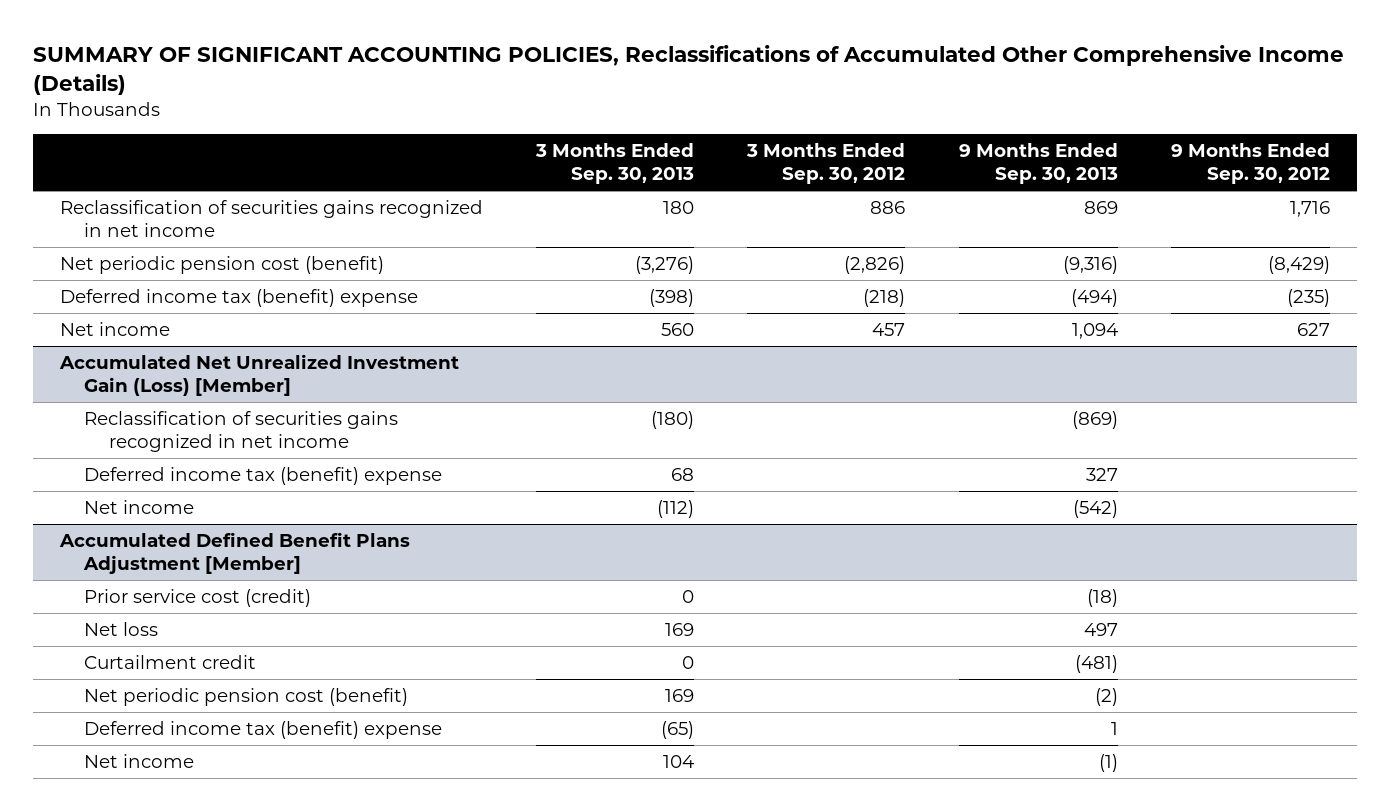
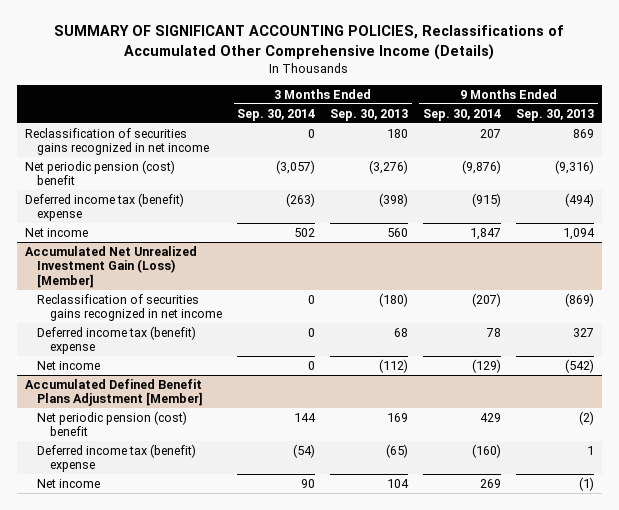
- | 3 Months Ended Sep. 30, 2013 | 3 Months Ended Sep. 30, 2012 | 9 Months Ended Sep. 30, 2013 | 9 Months Ended Sep. 30, 2012
+ | 3 Months Ended Sep. 30, 2014 | 3 Months Ended Sep. 30, 2013 | 9 Months Ended Sep. 30, 2014 | 9 Months Ended Sep. 30, 2013
- Net periodic pension cost (benefit) | (3,276) | (2,826) | (9,316) | (8,429)
+ Net periodic pension (cost) benefit | (3,057) | (3,276) | (9,876) | (9,316)
@ Accumulated Defined Benefit Plans Adjustment [Member]
- Prior service cost (credit) | 0 | | (18) |
- Net loss | 169 | | 497 |
- Curtailment credit | 0 | | (481) |
- Net periodic pension cost (benefit) | 169 | | (2) |
+ Net periodic pension (cost) benefit | 144 | 169 | 429 | (2)

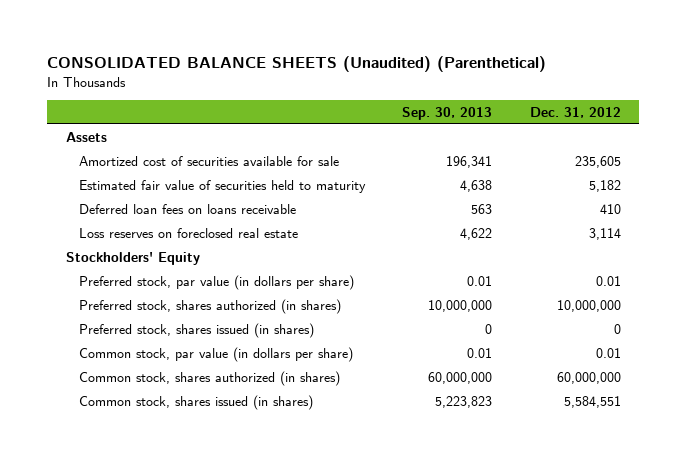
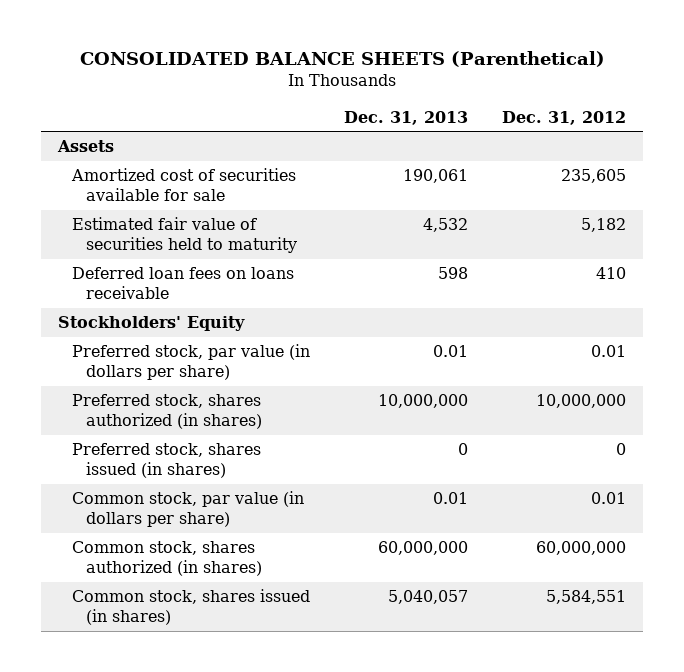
- CONSOLIDATED BALANCE SHEETS (Unaudited) (Parenthetical)
+ CONSOLIDATED BALANCE SHEETS (Parenthetical)
- | Sep. 30, 2013 | Dec. 31, 2012
+ | Dec. 31, 2013 | Dec. 31, 2012
- Loss reserves on foreclosed real estate | 4,622 | 3,114

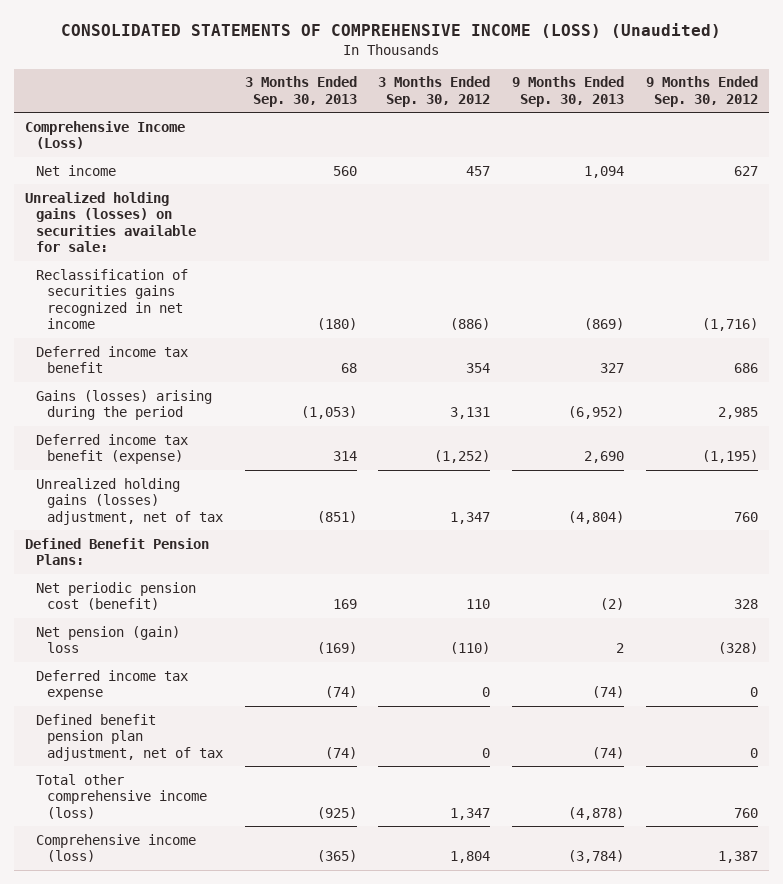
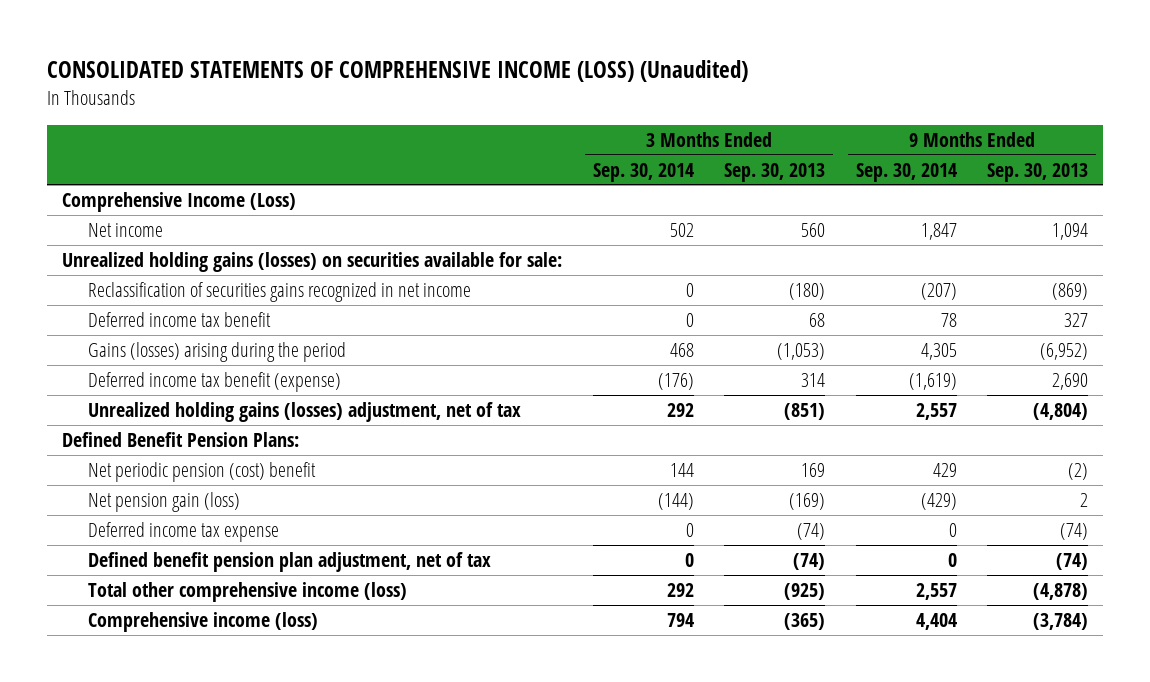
- | 3 Months Ended Sep. 30, 2013 | 3 Months Ended Sep. 30, 2012 | 9 Months Ended Sep. 30, 2013 | 9 Months Ended Sep. 30, 2012
+ | 3 Months Ended Sep. 30, 2014 | 3 Months Ended Sep. 30, 2013 | 9 Months Ended Sep. 30, 2014 | 9 Months Ended Sep. 30, 2013
- Net periodic pension cost (benefit) | 169 | 110 | (2) | 328
- Net pension (gain) loss | (169) | (110) | 2 | (328)
+ Net periodic pension (cost) benefit | 144 | 169 | 429 | (2)
+ Net pension gain (loss) | (144) | (169) | (429) | 2

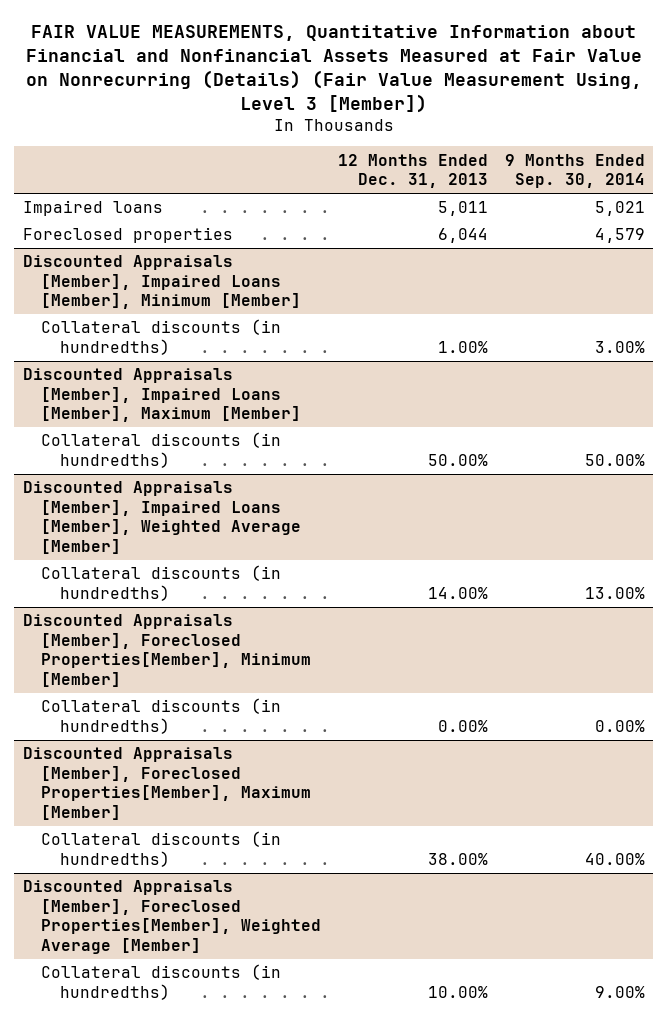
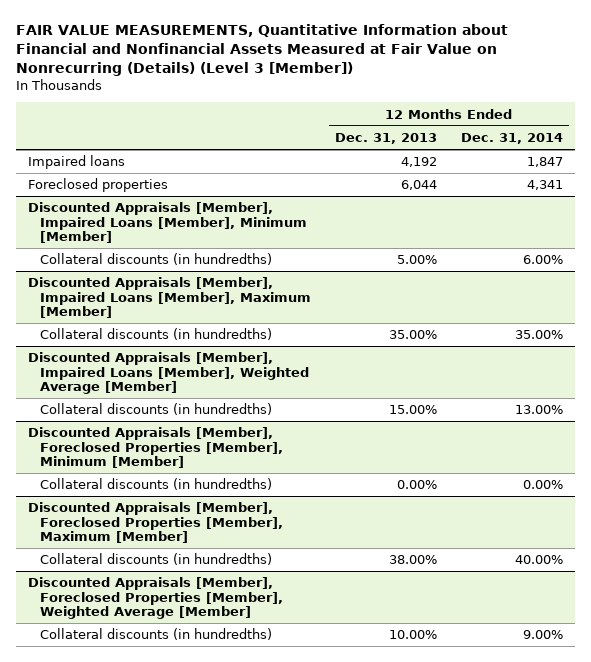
- FAIR VALUE MEASUREMENTS, Quantitative Information about Financial and Nonfinancial Assets Measured at Fair Value on Nonrecurring (Details) (Fair Value Measurement Using, Level 3 [Member])
+ FAIR VALUE MEASUREMENTS, Quantitative Information about Financial and Nonfinancial Assets Measured at Fair Value on Nonrecurring (Details) (Level 3 [Member])
- | 12 Months Ended Dec. 31, 2013 | 9 Months Ended Sep. 30, 2014
+ | 12 Months Ended Dec. 31, 2013 | 12 Months Ended Dec. 31, 2014
- Impaired loans | 5,011 | 5,021
+ Impaired loans | 4,192 | 1,847
@ Discounted Appraisals [Member], Impaired Loans [Member], Minimum [Member]
- Collateral discounts (in hundredths) | 1.00% | 3.00%
+ Collateral discounts (in hundredths) | 5.00% | 6.00%
@ Discounted Appraisals [Member], Impaired Loans [Member], Maximum [Member]
- Collateral discounts (in hundredths) | 50.00% | 50.00%
+ Collateral discounts (in hundredths) | 35.00% | 35.00%
@ Discounted Appraisals [Member], Impaired Loans [Member], Weighted Average [Member]
- Collateral discounts (in hundredths) | 14.00% | 13.00%
- Discounted Appraisals [Member], Foreclosed Properties[Member], Minimum [Member]
@ Discounted Appraisals [Member], Impaired Loans [Member], Weighted Average [Member]
+ Collateral discounts (in hundredths) | 15.00% | 13.00%
+ Discounted Appraisals [Member], Foreclosed Properties [Member], Minimum [Member]
- Discounted Appraisals [Member], Foreclosed Properties[Member], Maximum [Member]
+ Discounted Appraisals [Member], Foreclosed Properties [Member], Maximum [Member]
- Discounted Appraisals [Member], Foreclosed Properties[Member], Weighted Average [Member]
+ Discounted Appraisals [Member], Foreclosed Properties [Member], Weighted Average [Member]

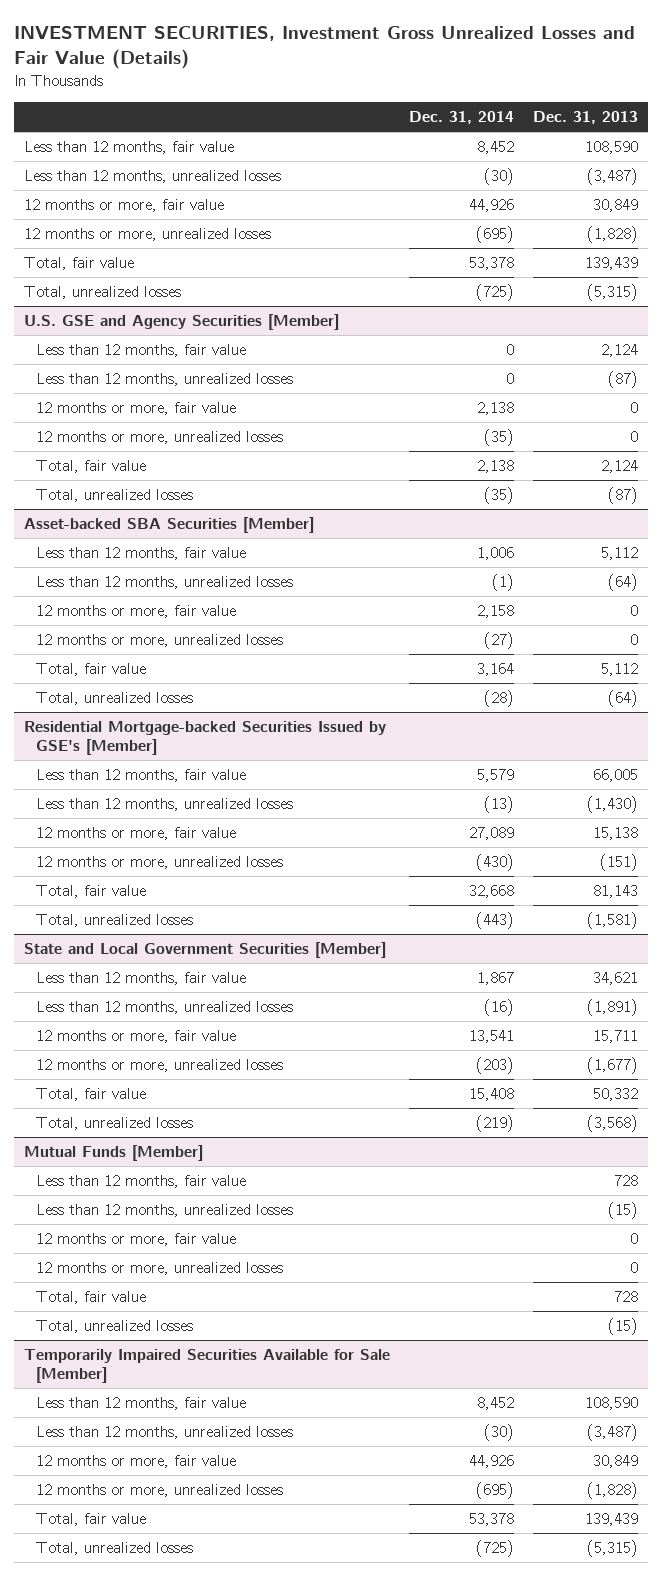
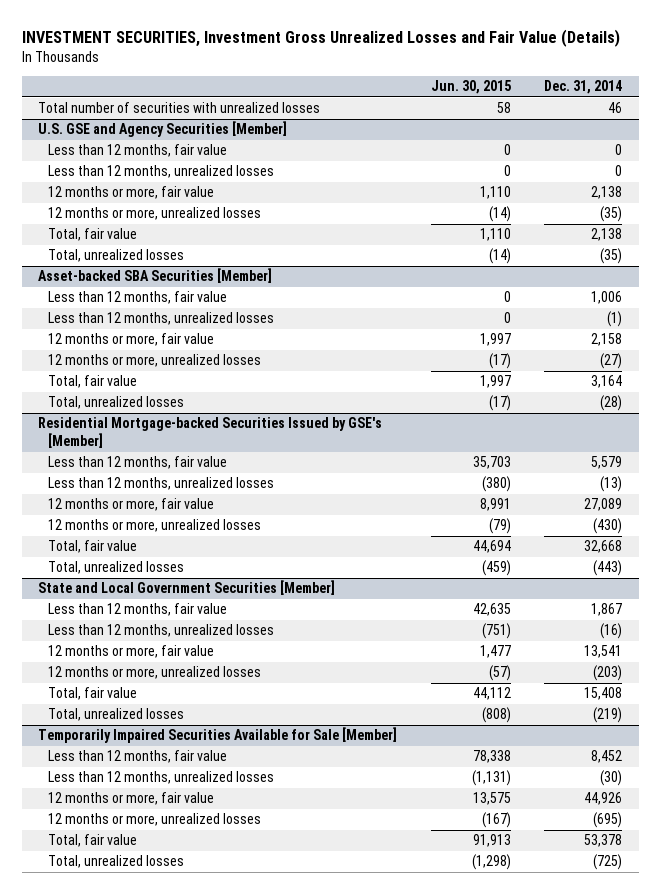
- | Dec. 31, 2014 | Dec. 31, 2013
+ | Jun. 30, 2015 | Dec. 31, 2014
- Less than 12 months, fair value | 8,452 | 108,590
- Less than 12 months, unrealized losses | (30) | (3,487)
- 12 months or more, fair value | 44,926 | 30,849
- 12 months or more, unrealized losses | (695) | (1,828)
- Total, fair value | 53,378 | 139,439
- Total, unrealized losses | (725) | (5,315)
+ Total number of securities with unrealized losses | 58 | 46
- Mutual Funds [Member]
- Less than 12 months, fair value | | 728
- Less than 12 months, unrealized losses | | (15)
- 12 months or more, fair value | | 0
- 12 months or more, unrealized losses | | 0
- Total, fair value | | 728
- Total, unrealized losses | | (15)

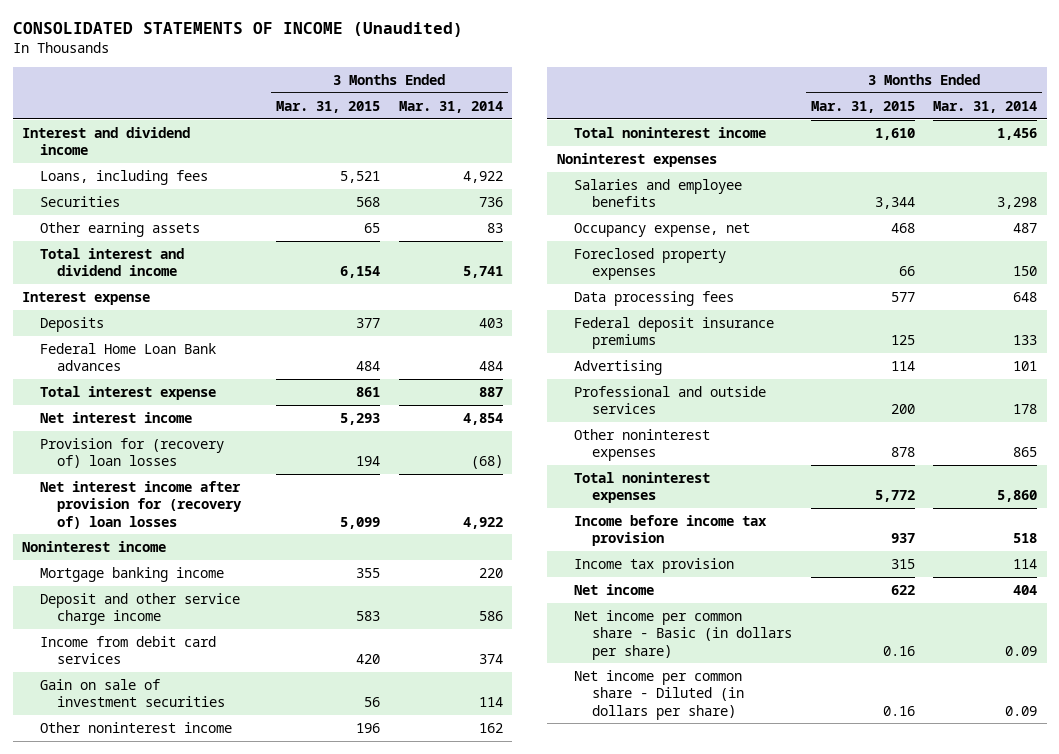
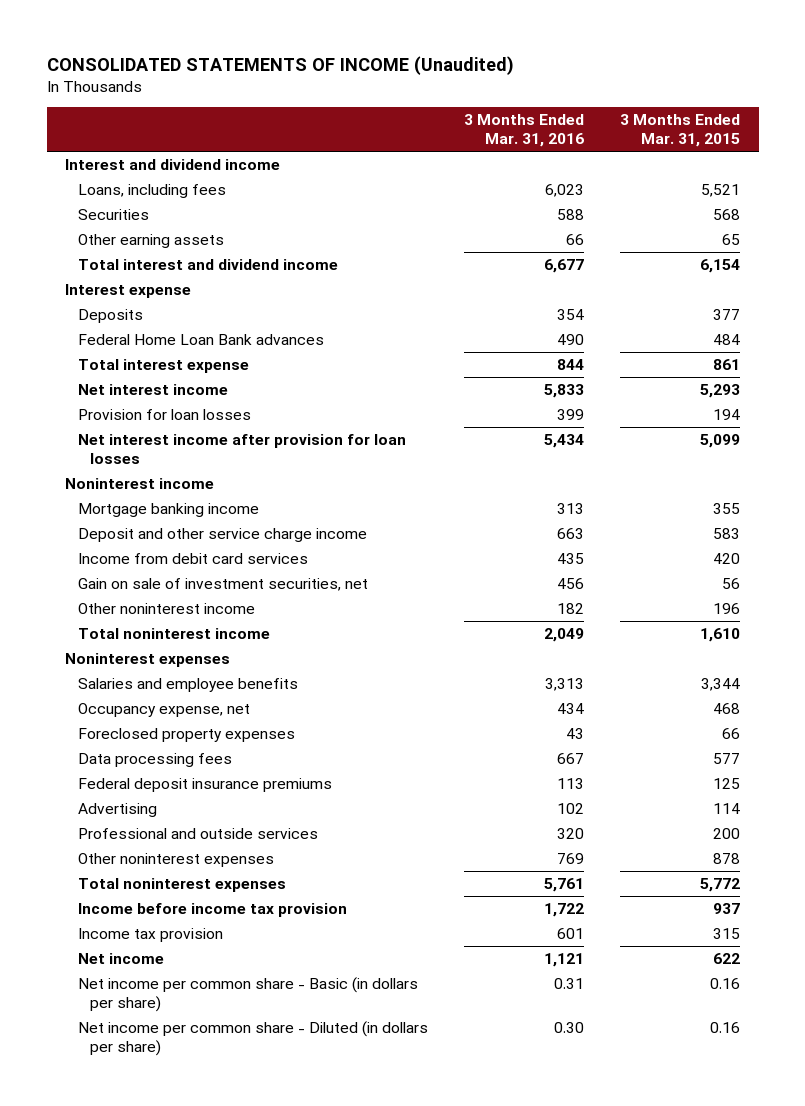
- | 3 Months Ended Mar. 31, 2015 | 3 Months Ended Mar. 31, 2014
+ | 3 Months Ended Mar. 31, 2016 | 3 Months Ended Mar. 31, 2015
- Provision for (recovery of) loan losses | 194 | (68)
- Net interest income after provision for (recovery of) loan losses | 5,099 | 4,922
+ Provision for loan losses | 399 | 194
+ Net interest income after provision for loan losses | 5,434 | 5,099
- Gain on sale of investment securities | 56 | 114
+ Gain on sale of investment securities, net | 456 | 56

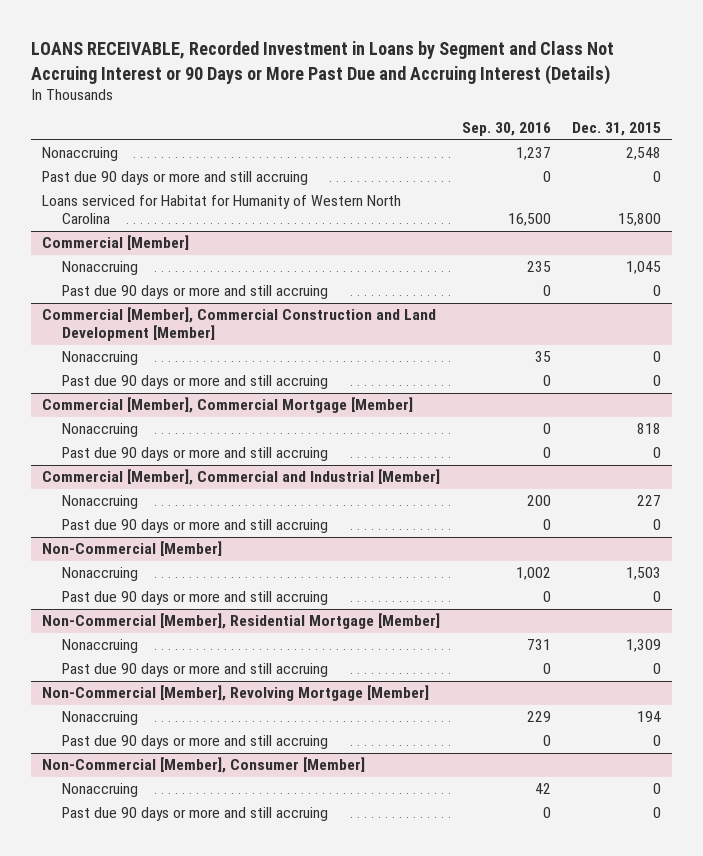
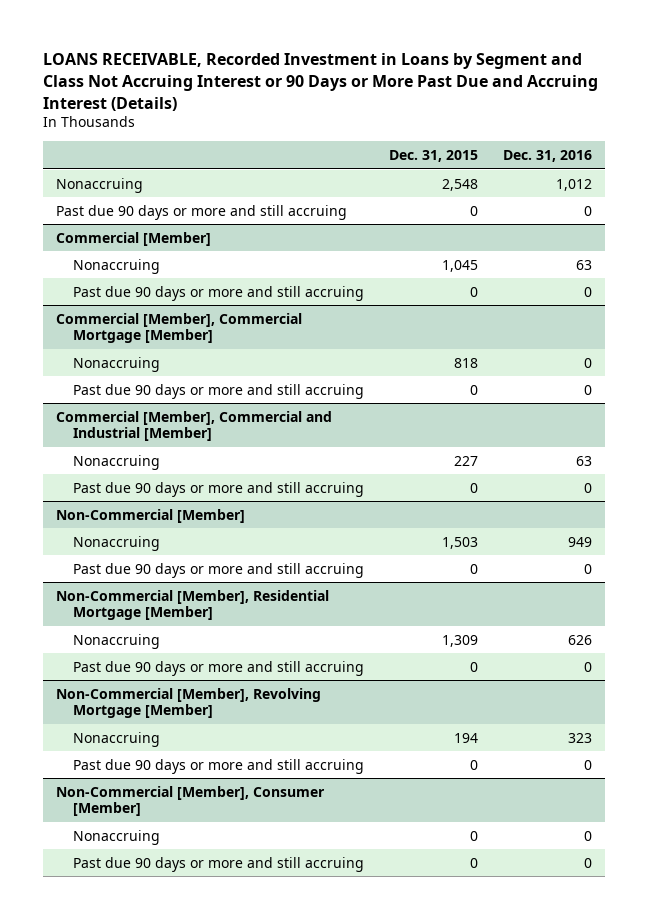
- | Sep. 30, 2016 | Dec. 31, 2015
+ | Dec. 31, 2015 | Dec. 31, 2016
- Loans serviced for Habitat for Humanity of Western North Carolina | 16,500 | 15,800
- Commercial [Member], Commercial Construction and Land Development [Member]
- Nonaccruing | 35 | 0
- Past due 90 days or more and still accruing | 0 | 0

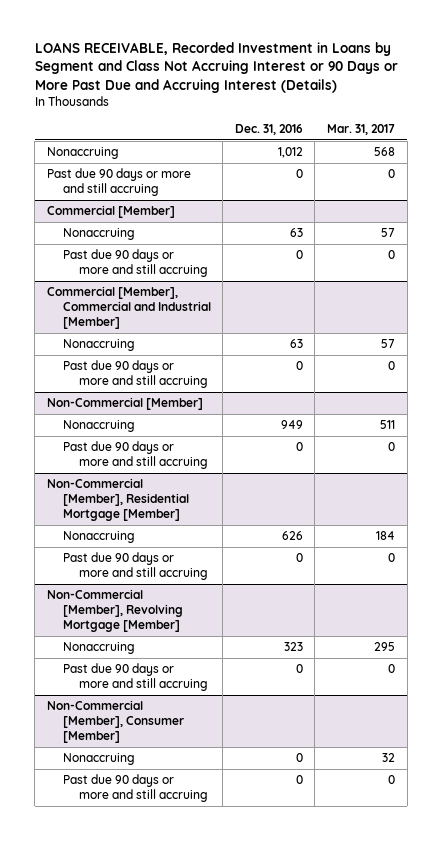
- | Dec. 31, 2015 | Dec. 31, 2016
+ | Dec. 31, 2016 | Mar. 31, 2017
- Commercial [Member], Commercial Mortgage [Member]
- Nonaccruing | 818 | 0
- Past due 90 days or more and still accruing | 0 | 0

